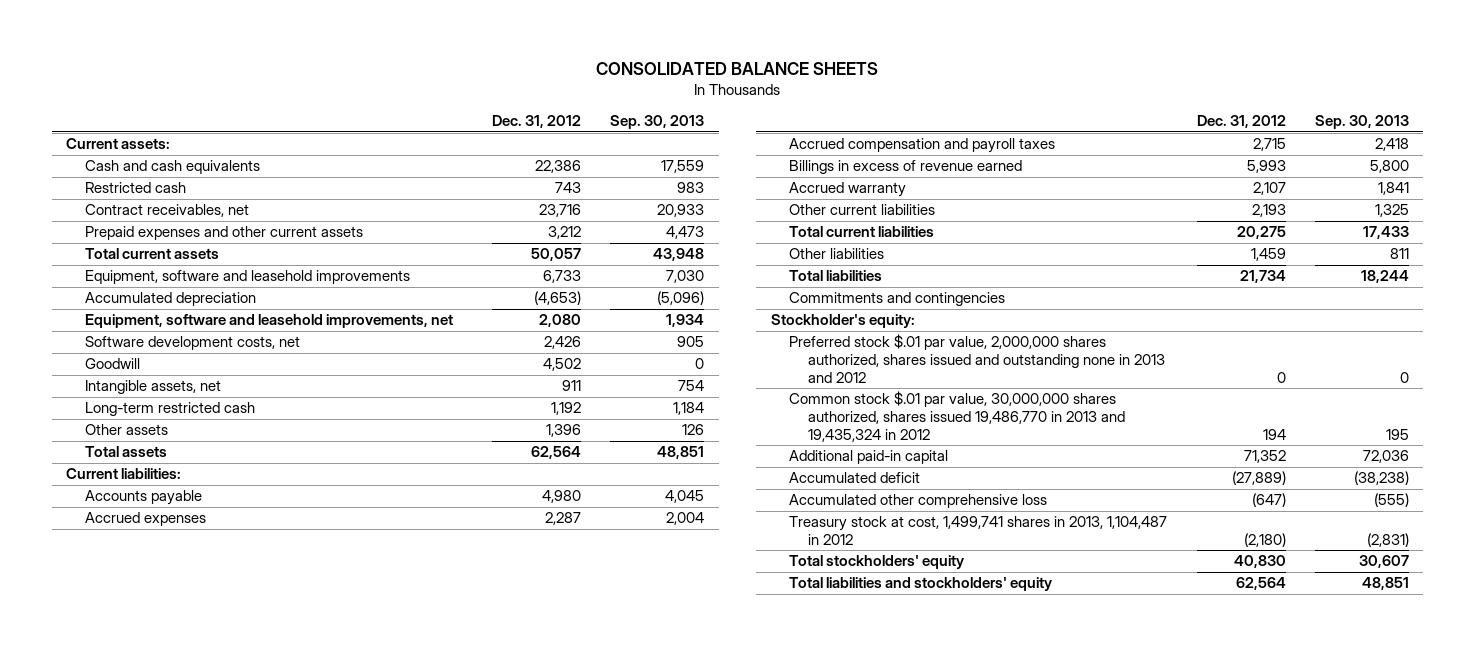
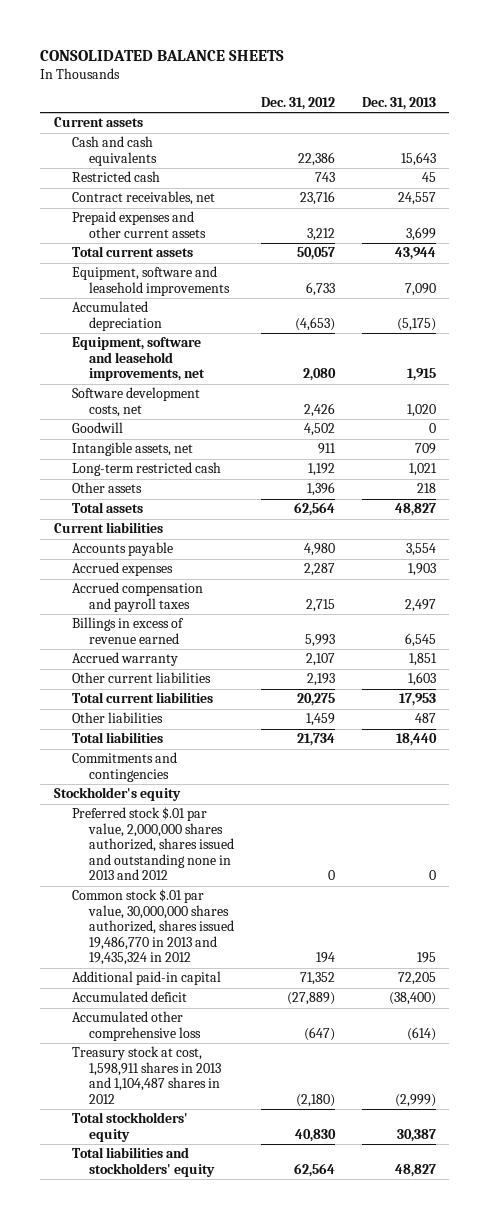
- | Dec. 31, 2012 | Sep. 30, 2013
+ | Dec. 31, 2012 | Dec. 31, 2013
- Current assets:
+ Current assets
- Current liabilities:
+ Current liabilities
- Stockholder's equity:
+ Stockholder's equity
- Treasury stock at cost, 1,499,741 shares in 2013, 1,104,487 in 2012 | (2,180) | (2,831)
+ Treasury stock at cost, 1,598,911 shares in 2013 and 1,104,487 shares in 2012 | (2,180) | (2,999)

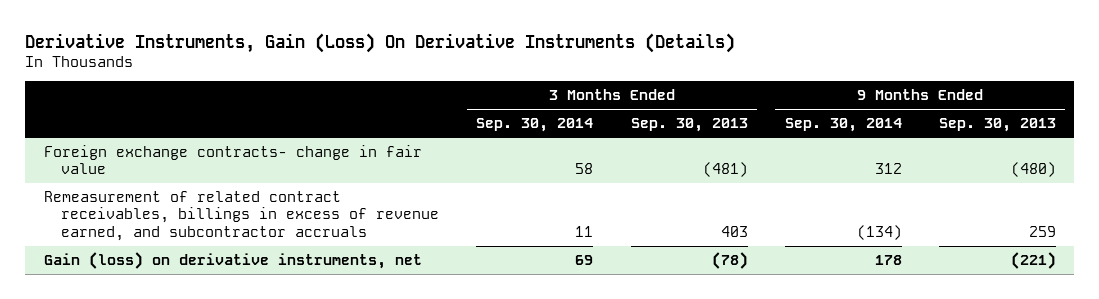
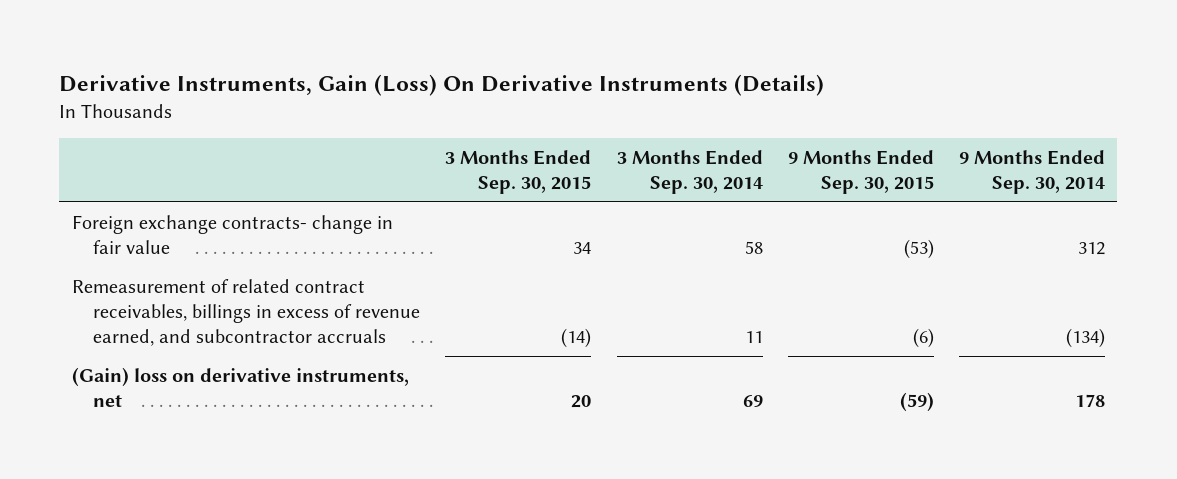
- | 3 Months Ended Sep. 30, 2014 | 3 Months Ended Sep. 30, 2013 | 9 Months Ended Sep. 30, 2014 | 9 Months Ended Sep. 30, 2013
+ | 3 Months Ended Sep. 30, 2015 | 3 Months Ended Sep. 30, 2014 | 9 Months Ended Sep. 30, 2015 | 9 Months Ended Sep. 30, 2014
- Gain (loss) on derivative instruments, net | 69 | (78) | 178 | (221)
+ (Gain) loss on derivative instruments, net | 20 | 69 | (59) | 178

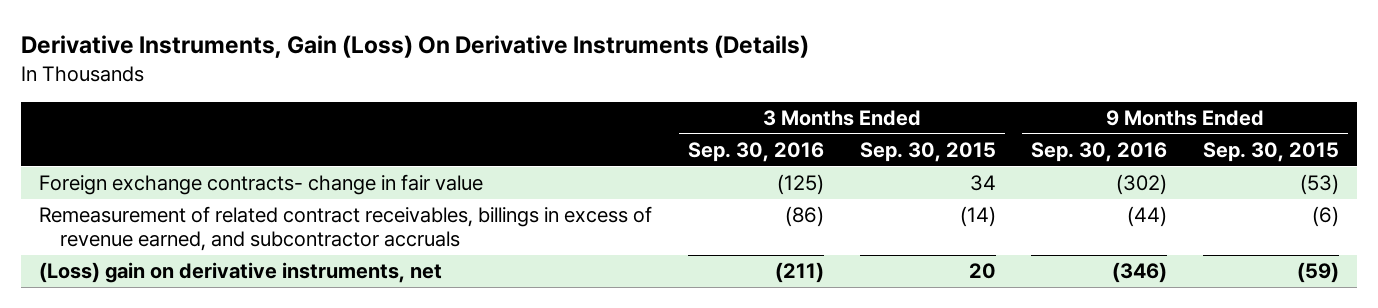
- | 3 Months Ended Sep. 30, 2015 | 3 Months Ended Sep. 30, 2014 | 9 Months Ended Sep. 30, 2015 | 9 Months Ended Sep. 30, 2014
+ | 3 Months Ended Sep. 30, 2016 | 3 Months Ended Sep. 30, 2015 | 9 Months Ended Sep. 30, 2016 | 9 Months Ended Sep. 30, 2015
- (Gain) loss on derivative instruments, net | 20 | 69 | (59) | 178
+ (Loss) gain on derivative instruments, net | (211) | 20 | (346) | (59)

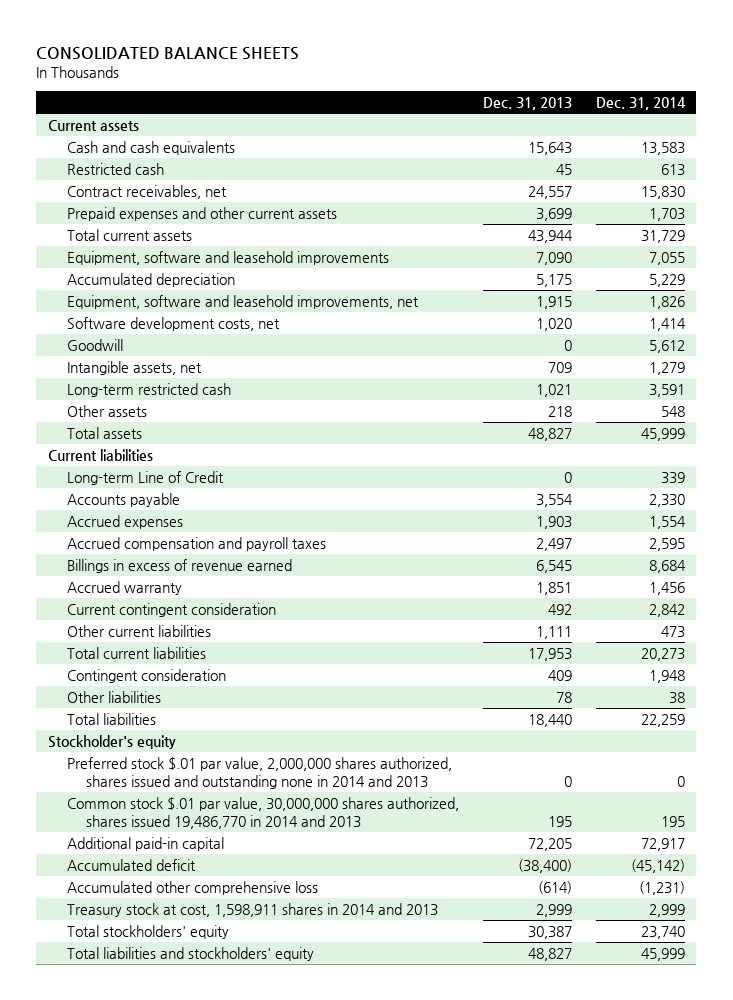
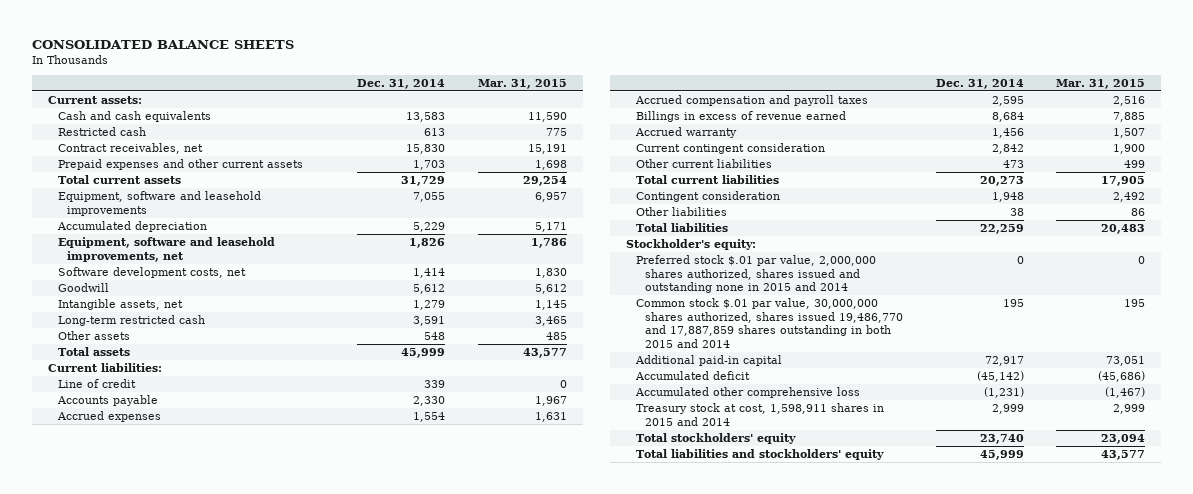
- | Dec. 31, 2013 | Dec. 31, 2014
+ | Dec. 31, 2014 | Mar. 31, 2015
- Current assets
+ Current assets:
- Current liabilities
- Long-term Line of Credit | 0 | 339
+ Current liabilities:
+ Line of credit | 339 | 0
- Stockholder's equity
- Preferred stock $.01 par value, 2,000,000 shares authorized, shares issued and outstanding none in 2014 and 2013 | 0 | 0
- Common stock $.01 par value, 30,000,000 shares authorized, shares issued 19,486,770 in 2014 and 2013 | 195 | 195
+ Stockholder's equity:
+ Preferred stock $.01 par value, 2,000,000 shares authorized, shares issued and outstanding none in 2015 and 2014 | 0 | 0
+ Common stock $.01 par value, 30,000,000 shares authorized, shares issued 19,486,770 and 17,887,859 shares outstanding in both 2015 and 2014 | 195 | 195
- Treasury stock at cost, 1,598,911 shares in 2014 and 2013 | 2,999 | 2,999
+ Treasury stock at cost, 1,598,911 shares in 2015 and 2014 | 2,999 | 2,999

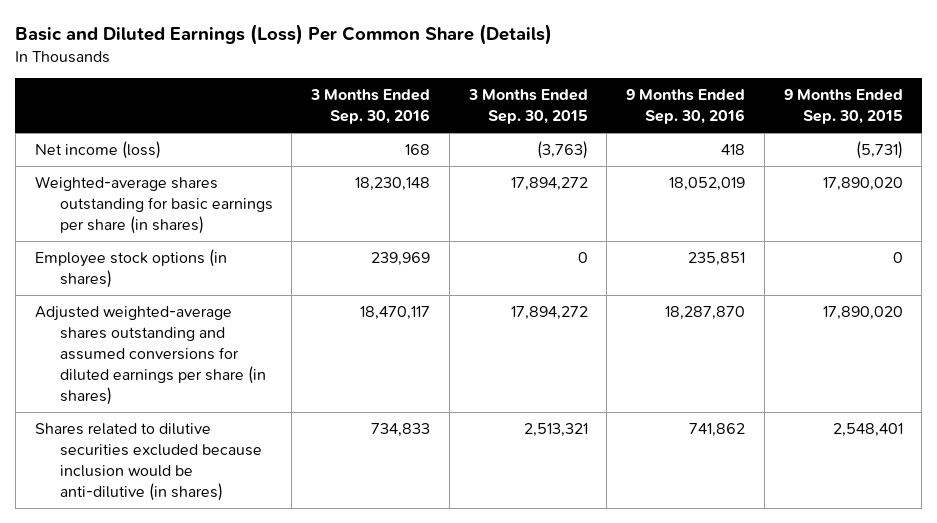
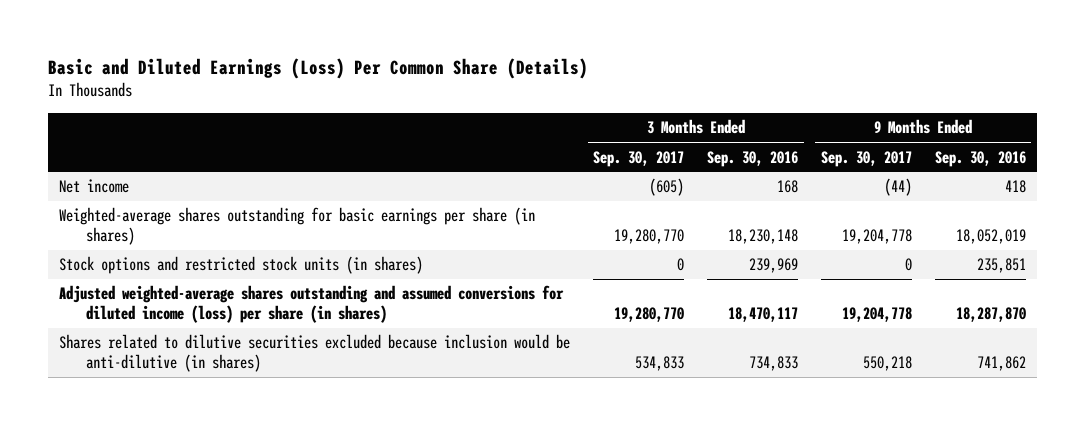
- | 3 Months Ended Sep. 30, 2016 | 3 Months Ended Sep. 30, 2015 | 9 Months Ended Sep. 30, 2016 | 9 Months Ended Sep. 30, 2015
+ | 3 Months Ended Sep. 30, 2017 | 3 Months Ended Sep. 30, 2016 | 9 Months Ended Sep. 30, 2017 | 9 Months Ended Sep. 30, 2016
- Net income (loss) | 168 | (3,763) | 418 | (5,731)
+ Net income | (605) | 168 | (44) | 418
- Employee stock options (in shares) | 239,969 | 0 | 235,851 | 0
- Adjusted weighted-average shares outstanding and assumed conversions for diluted earnings per share (in shares) | 18,470,117 | 17,894,272 | 18,287,870 | 17,890,020
+ Stock options and restricted stock units (in shares) | 0 | 239,969 | 0 | 235,851
+ Adjusted weighted-average shares outstanding and assumed conversions for diluted income (loss) per share (in shares) | 19,280,770 | 18,470,117 | 19,204,778 | 18,287,870

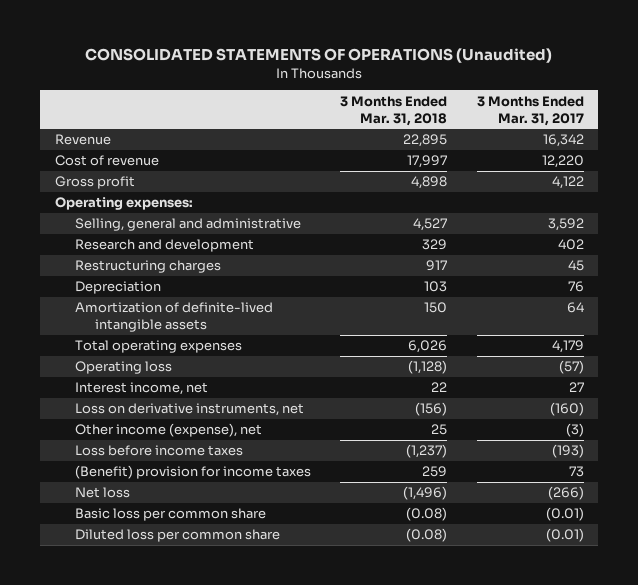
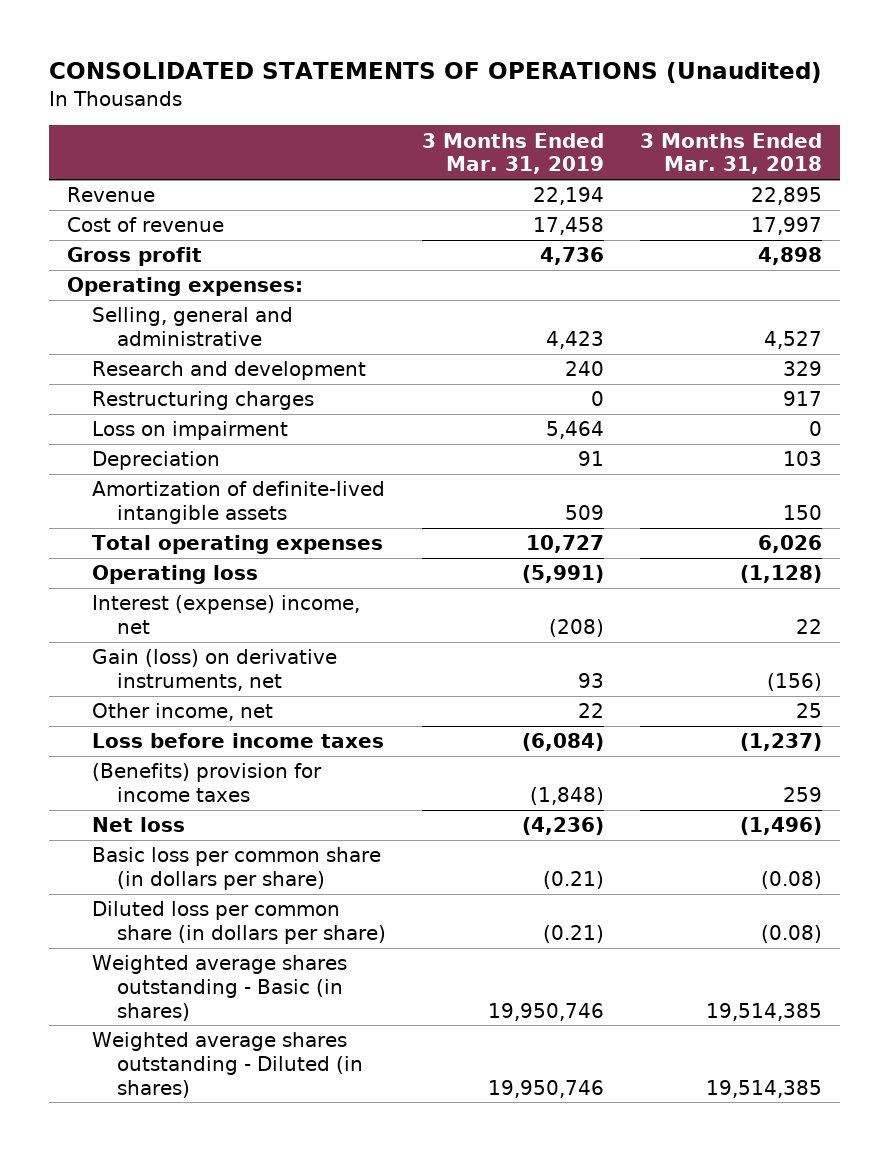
- | 3 Months Ended Mar. 31, 2018 | 3 Months Ended Mar. 31, 2017
+ | 3 Months Ended Mar. 31, 2019 | 3 Months Ended Mar. 31, 2018
+ Loss on impairment | 5,464 | 0
- Interest income, net | 22 | 27
- Loss on derivative instruments, net | (156) | (160)
- Other income (expense), net | 25 | (3)
+ Interest (expense) income, net | (208) | 22
+ Gain (loss) on derivative instruments, net | 93 | (156)
+ Other income, net | 22 | 25
- (Benefit) provision for income taxes | 259 | 73
+ (Benefits) provision for income taxes | (1,848) | 259
- Basic loss per common share | (0.08) | (0.01)
- Diluted loss per common share | (0.08) | (0.01)
+ Basic loss per common share (in dollars per share) | (0.21) | (0.08)
+ Diluted loss per common share (in dollars per share) | (0.21) | (0.08)
+ Weighted average shares outstanding - Basic (in shares) | 19,950,746 | 19,514,385
+ Weighted average shares outstanding - Diluted (in shares) | 19,950,746 | 19,514,385

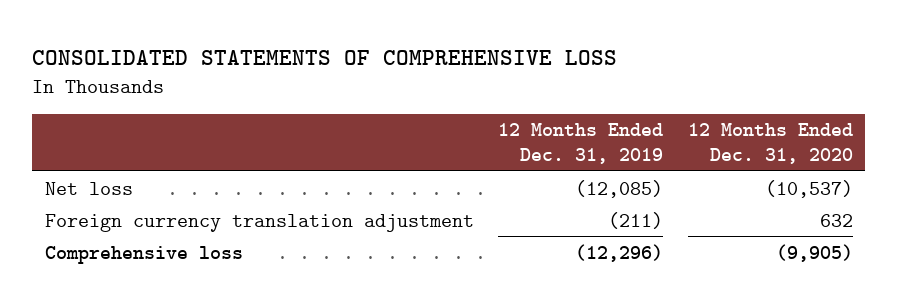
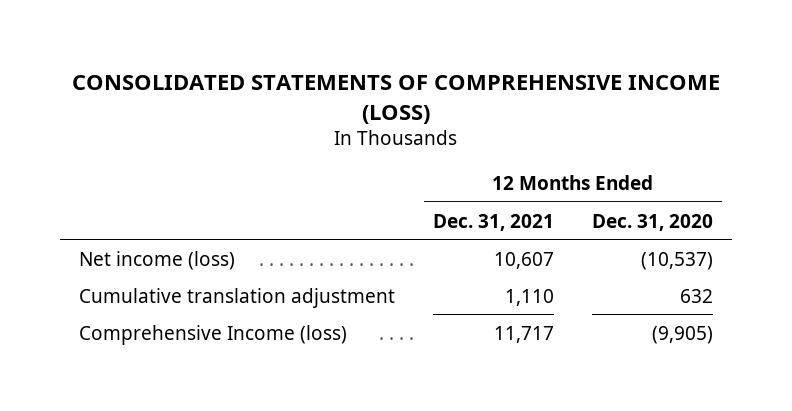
- CONSOLIDATED STATEMENTS OF COMPREHENSIVE LOSS
+ CONSOLIDATED STATEMENTS OF COMPREHENSIVE INCOME (LOSS)
- | 12 Months Ended Dec. 31, 2019 | 12 Months Ended Dec. 31, 2020
+ | 12 Months Ended Dec. 31, 2021 | 12 Months Ended Dec. 31, 2020
- Net loss | (12,085) | (10,537)
- Foreign currency translation adjustment | (211) | 632
- Comprehensive loss | (12,296) | (9,905)
+ Net income (loss) | 10,607 | (10,537)
+ Cumulative translation adjustment | 1,110 | 632
+ Comprehensive Income (loss) | 11,717 | (9,905)

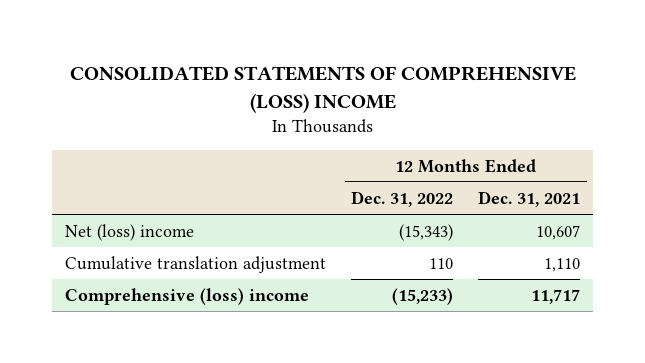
- CONSOLIDATED STATEMENTS OF COMPREHENSIVE INCOME (LOSS)
+ CONSOLIDATED STATEMENTS OF COMPREHENSIVE (LOSS) INCOME
- | 12 Months Ended Dec. 31, 2021 | 12 Months Ended Dec. 31, 2020
+ | 12 Months Ended Dec. 31, 2022 | 12 Months Ended Dec. 31, 2021
- Net income (loss) | 10,607 | (10,537)
+ Net (loss) income | (15,343) | 10,607
- Comprehensive Income (loss) | 11,717 | (9,905)
+ Comprehensive (loss) income | (15,233) | 11,717

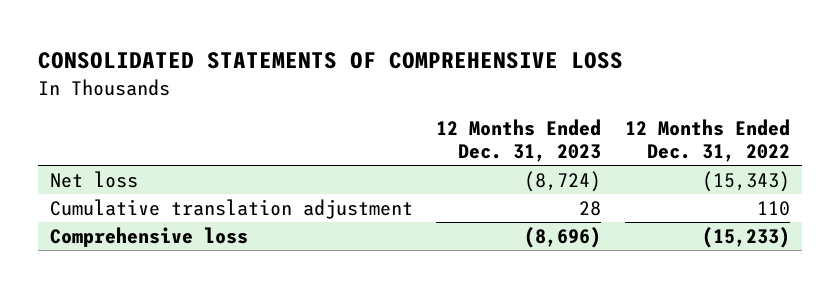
- CONSOLIDATED STATEMENTS OF COMPREHENSIVE (LOSS) INCOME
+ CONSOLIDATED STATEMENTS OF COMPREHENSIVE LOSS
- | 12 Months Ended Dec. 31, 2022 | 12 Months Ended Dec. 31, 2021
+ | 12 Months Ended Dec. 31, 2023 | 12 Months Ended Dec. 31, 2022
- Net (loss) income | (15,343) | 10,607
+ Net loss | (8,724) | (15,343)
- Comprehensive (loss) income | (15,233) | 11,717
+ Comprehensive loss | (8,696) | (15,233)

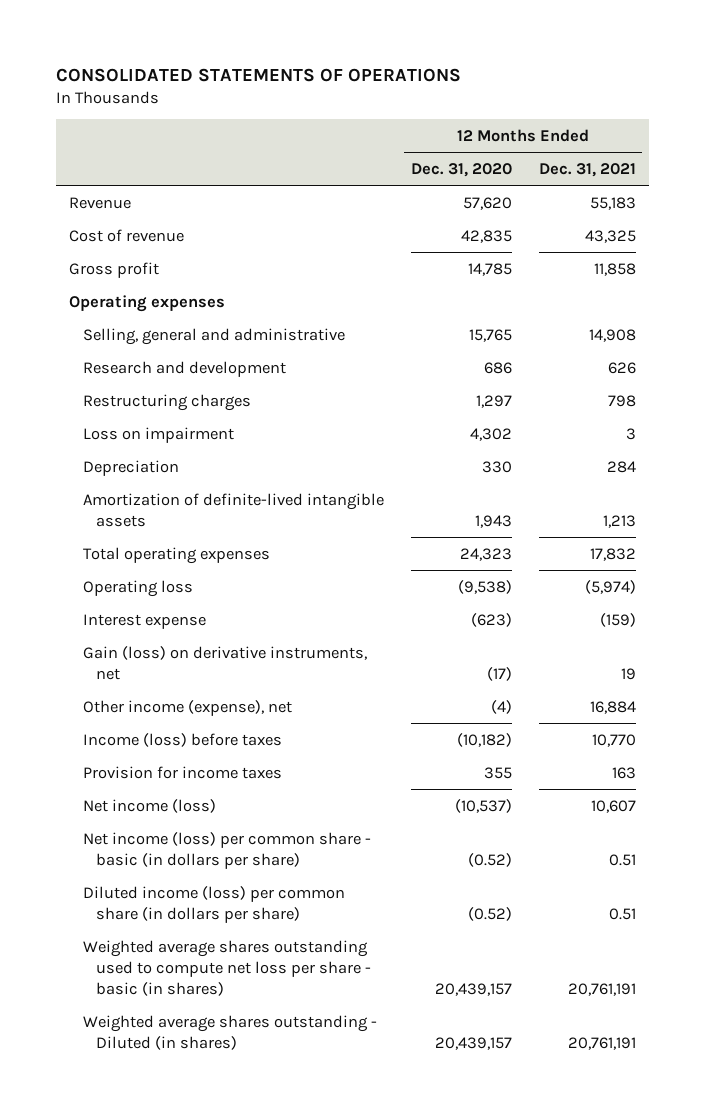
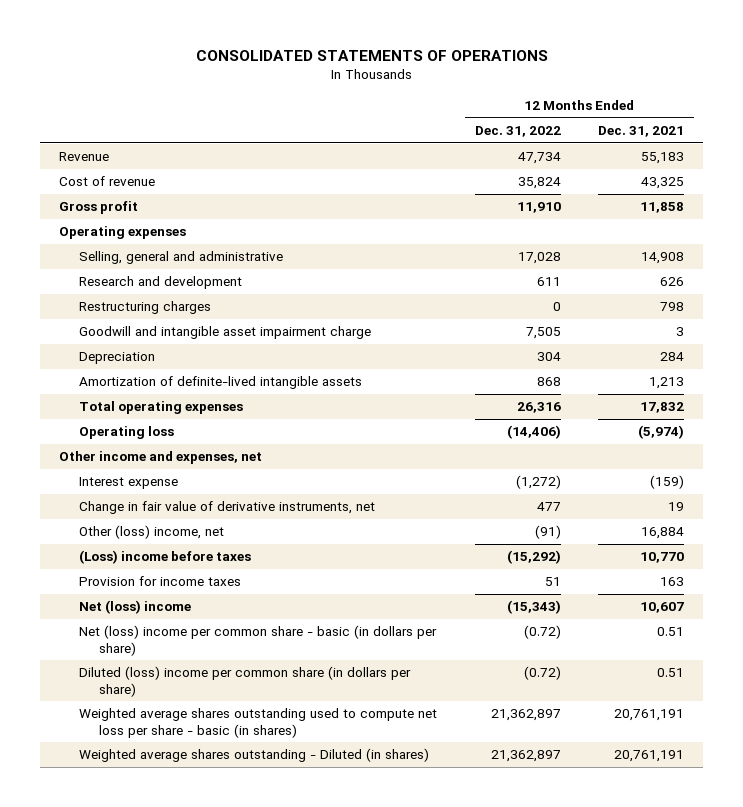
- | 12 Months Ended Dec. 31, 2020 | 12 Months Ended Dec. 31, 2021
+ | 12 Months Ended Dec. 31, 2022 | 12 Months Ended Dec. 31, 2021
- Loss on impairment | 4,302 | 3
+ Goodwill and intangible asset impairment charge | 7,505 | 3
+ Other income and expenses, net
- Gain (loss) on derivative instruments, net | (17) | 19
- Other income (expense), net | (4) | 16,884
- Income (loss) before taxes | (10,182) | 10,770
+ Change in fair value of derivative instruments, net | 477 | 19
+ Other (loss) income, net | (91) | 16,884
+ (Loss) income before taxes | (15,292) | 10,770
- Net income (loss) | (10,537) | 10,607
- Net income (loss) per common share - basic (in dollars per share) | (0.52) | 0.51
- Diluted income (loss) per common share (in dollars per share) | (0.52) | 0.51
+ Net (loss) income | (15,343) | 10,607
+ Net (loss) income per common share - basic (in dollars per share) | (0.72) | 0.51
+ Diluted (loss) income per common share (in dollars per share) | (0.72) | 0.51

